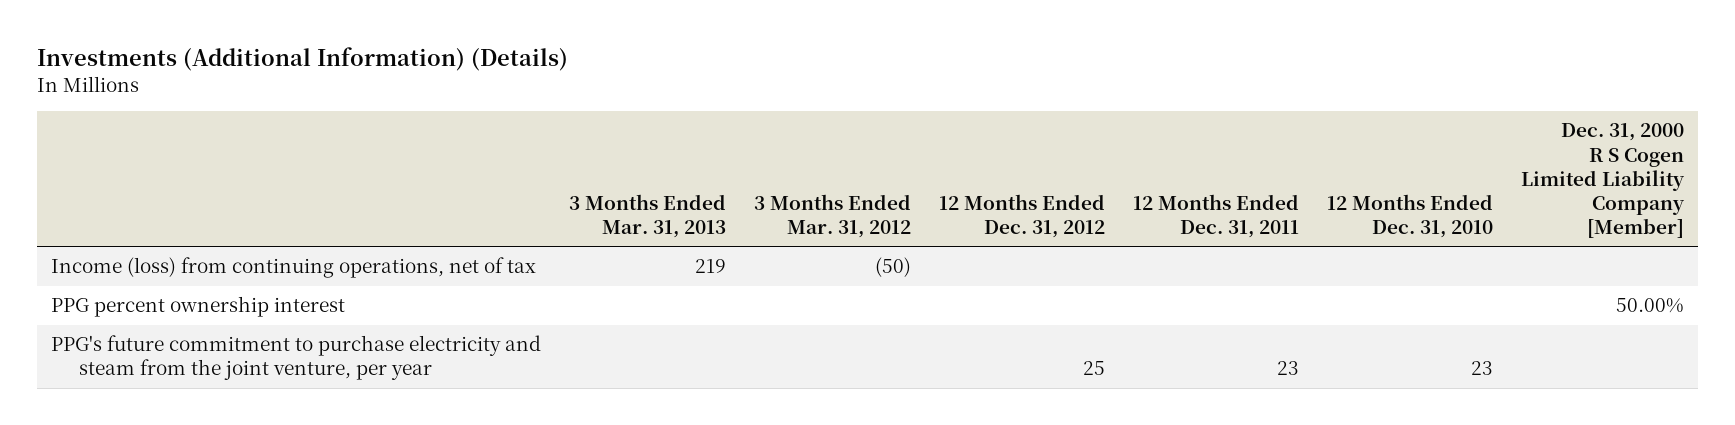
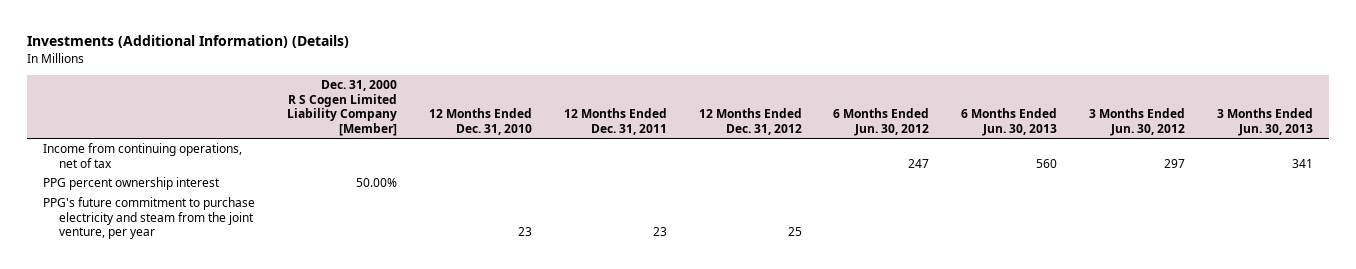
- | 3 Months Ended Mar. 31, 2013 | 3 Months Ended Mar. 31, 2012 | 12 Months Ended Dec. 31, 2012 | 12 Months Ended Dec. 31, 2011 | 12 Months Ended Dec. 31, 2010 | Dec. 31, 2000 R S Cogen Limited Liability Company [Member]
+ | Dec. 31, 2000 R S Cogen Limited Liability Company [Member] | 12 Months Ended Dec. 31, 2010 | 12 Months Ended Dec. 31, 2011 | 12 Months Ended Dec. 31, 2012 | 6 Months Ended Jun. 30, 2012 | 6 Months Ended Jun. 30, 2013 | 3 Months Ended Jun. 30, 2012 | 3 Months Ended Jun. 30, 2013
- Income (loss) from continuing operations, net of tax | 219 | (50) | | | |
+ Income from continuing operations, net of tax | | | | | 247 | 560 | 297 | 341

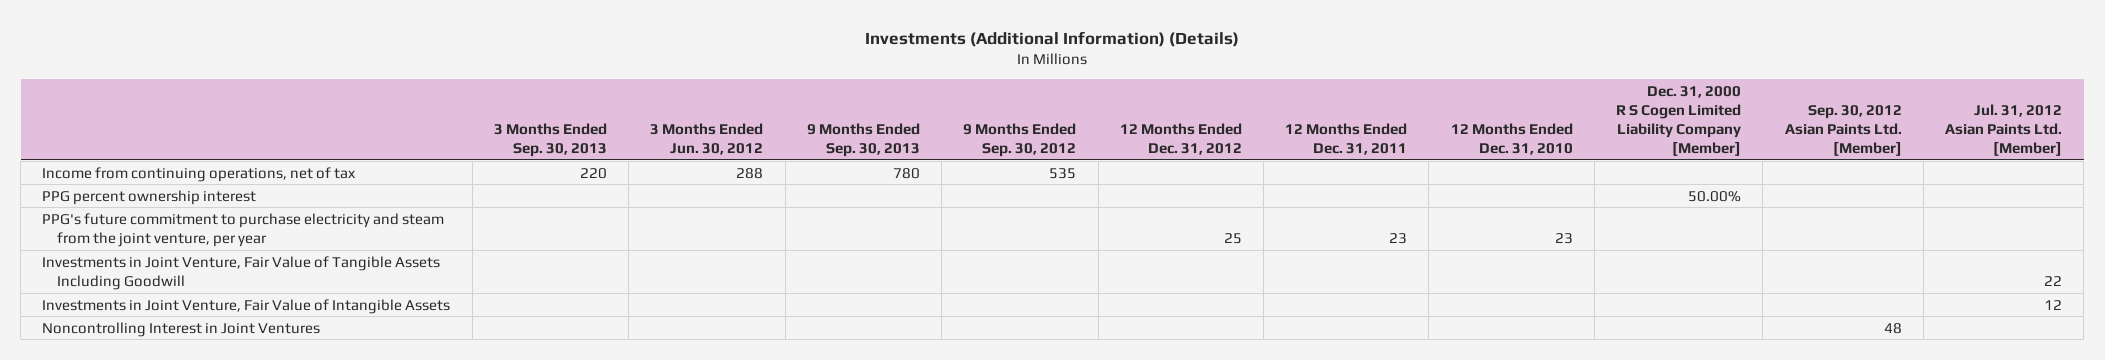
- | Dec. 31, 2000 R S Cogen Limited Liability Company [Member] | 12 Months Ended Dec. 31, 2010 | 12 Months Ended Dec. 31, 2011 | 12 Months Ended Dec. 31, 2012 | 6 Months Ended Jun. 30, 2012 | 6 Months Ended Jun. 30, 2013 | 3 Months Ended Jun. 30, 2012 | 3 Months Ended Jun. 30, 2013
+ | 3 Months Ended Sep. 30, 2013 | 3 Months Ended Jun. 30, 2012 | 9 Months Ended Sep. 30, 2013 | 9 Months Ended Sep. 30, 2012 | 12 Months Ended Dec. 31, 2012 | 12 Months Ended Dec. 31, 2011 | 12 Months Ended Dec. 31, 2010 | Dec. 31, 2000 R S Cogen Limited Liability Company [Member] | Sep. 30, 2012 Asian Paints Ltd. [Member] | Jul. 31, 2012 Asian Paints Ltd. [Member]
- Income from continuing operations, net of tax | | | | | 247 | 560 | 297 | 341
+ Income from continuing operations, net of tax | 220 | 288 | 780 | 535 | | | | | |
+ Investments in Joint Venture, Fair Value of Tangible Assets Including Goodwill | | | | | | | | | | 22
+ Investments in Joint Venture, Fair Value of Intangible Assets | | | | | | | | | | 12
+ Noncontrolling Interest in Joint Ventures | | | | | | | | | 48 |

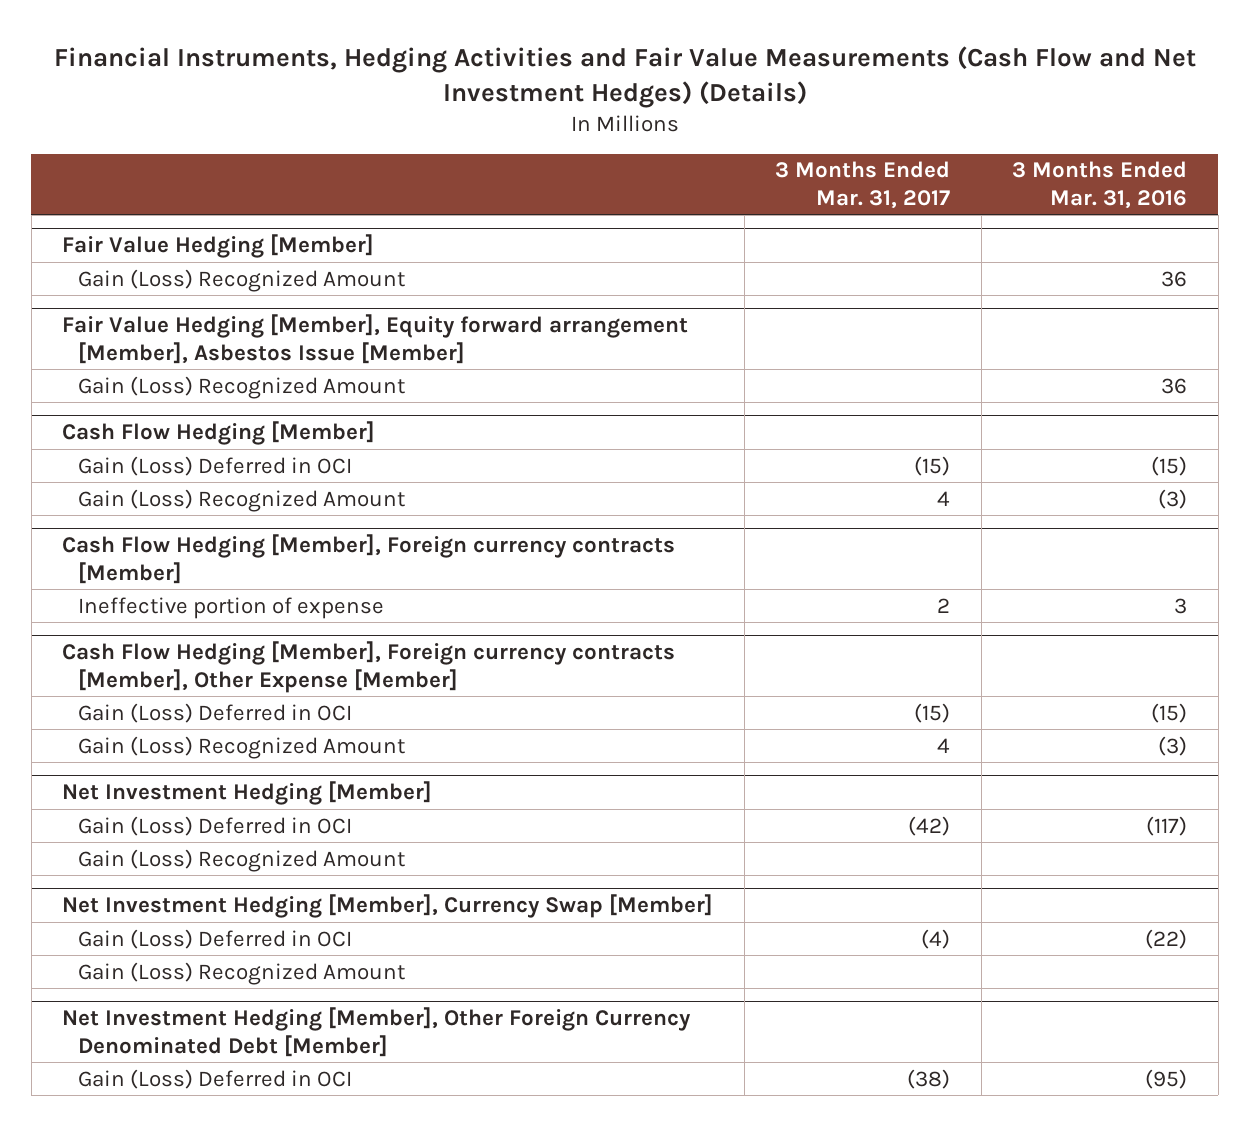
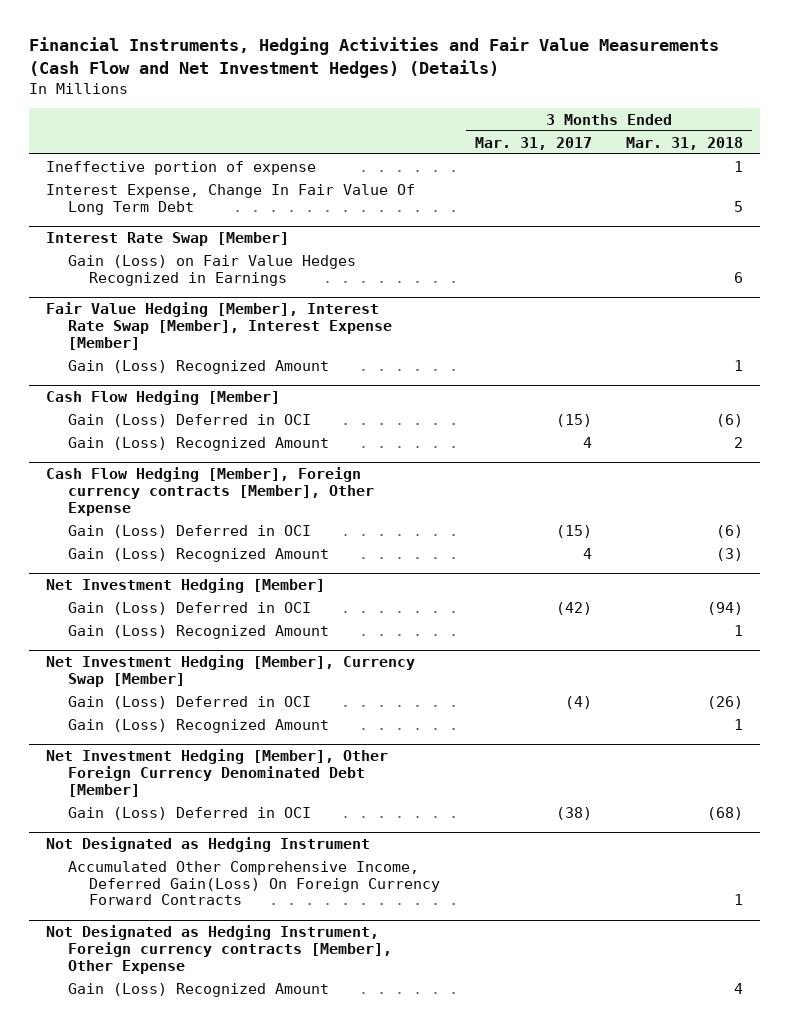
- | 3 Months Ended Mar. 31, 2017 | 3 Months Ended Mar. 31, 2016
+ | 3 Months Ended Mar. 31, 2017 | 3 Months Ended Mar. 31, 2018
- Fair Value Hedging [Member]
+ Ineffective portion of expense | | 1
+ Interest Expense, Change In Fair Value Of Long Term Debt | | 5
+ Interest Rate Swap [Member]
+ Gain (Loss) on Fair Value Hedges Recognized in Earnings | | 6
+ Fair Value Hedging [Member], Interest Rate Swap [Member], Interest Expense [Member]
- Fair Value Hedging [Member], Equity forward arrangement [Member], Asbestos Issue [Member]
- Gain (Loss) Recognized Amount | | 36
- Cash Flow Hedging [Member], Foreign currency contracts [Member]
- Ineffective portion of expense | 2 | 3
- Cash Flow Hedging [Member], Foreign currency contracts [Member], Other Expense [Member]
+ Cash Flow Hedging [Member], Foreign currency contracts [Member], Other Expense
+ Not Designated as Hedging Instrument
+ Accumulated Other Comprehensive Income, Deferred Gain(Loss) On Foreign Currency Forward Contracts | | 1
+ Not Designated as Hedging Instrument, Foreign currency contracts [Member], Other Expense
+ Gain (Loss) Recognized Amount | | 4

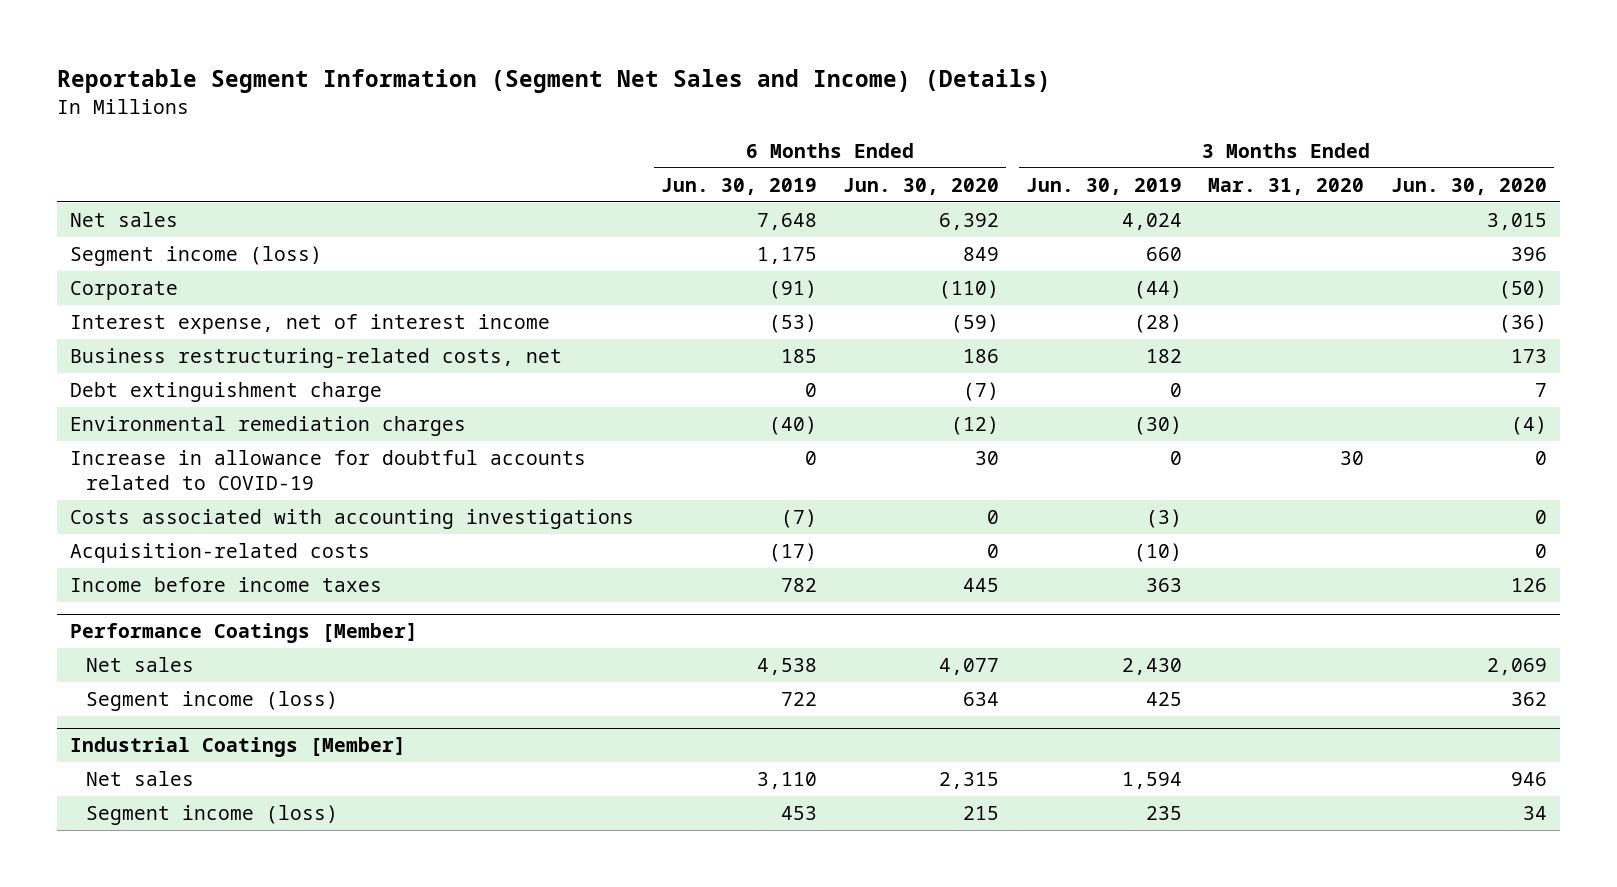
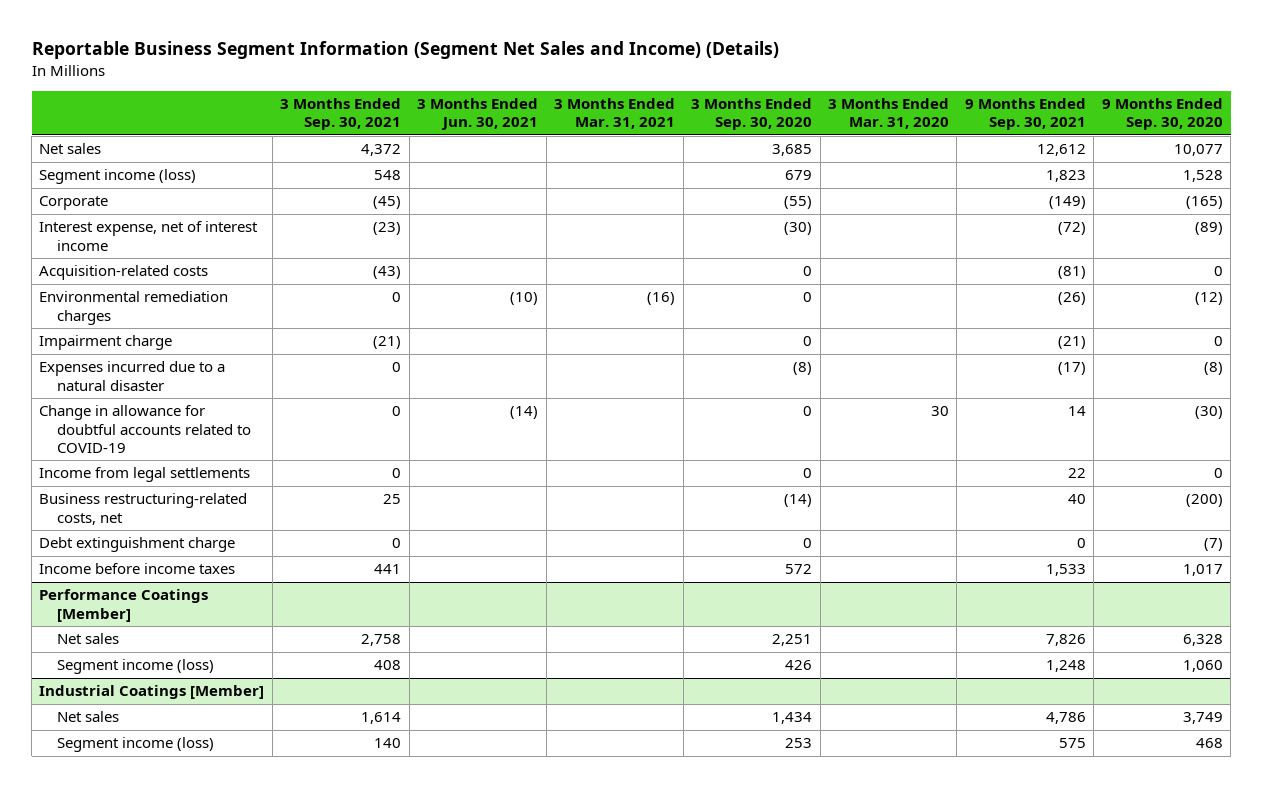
- Reportable Segment Information (Segment Net Sales and Income) (Details)
+ Reportable Business Segment Information (Segment Net Sales and Income) (Details)
- | 6 Months Ended Jun. 30, 2019 | 6 Months Ended Jun. 30, 2020 | 3 Months Ended Jun. 30, 2019 | 3 Months Ended Mar. 31, 2020 | 3 Months Ended Jun. 30, 2020
+ | 3 Months Ended Sep. 30, 2021 | 3 Months Ended Jun. 30, 2021 | 3 Months Ended Mar. 31, 2021 | 3 Months Ended Sep. 30, 2020 | 3 Months Ended Mar. 31, 2020 | 9 Months Ended Sep. 30, 2021 | 9 Months Ended Sep. 30, 2020
moved up: Acquisition-related costs | (43) | | | 0 | | (81) | 0
moved up: Environmental remediation charges | 0 | (10) | (16) | 0 | | (26) | (12)
+ Impairment charge | (21) | | | 0 | | (21) | 0
+ Expenses incurred due to a natural disaster | 0 | | | (8) | | (17) | (8)
+ Change in allowance for doubtful accounts related to COVID-19 | 0 | (14) | | 0 | 30 | 14 | (30)
+ Income from legal settlements | 0 | | | 0 | | 22 | 0
- Increase in allowance for doubtful accounts related to COVID-19 | 0 | 30 | 0 | 30 | 0
- Costs associated with accounting investigations | (7) | 0 | (3) | | 0

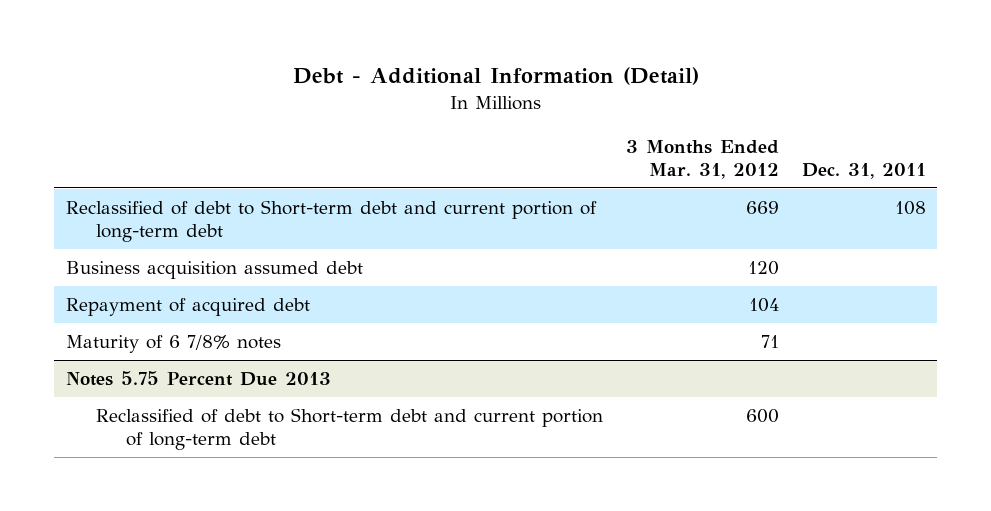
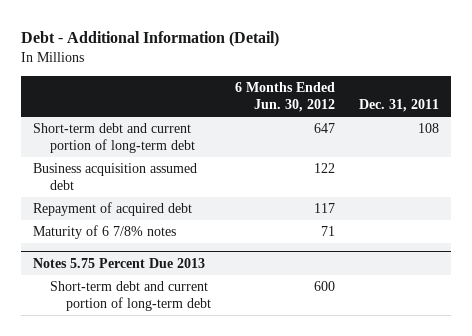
- | 3 Months Ended Mar. 31, 2012 | Dec. 31, 2011
+ | 6 Months Ended Jun. 30, 2012 | Dec. 31, 2011
- Reclassified of debt to Short-term debt and current portion of long-term debt | 669 | 108
+ Short-term debt and current portion of long-term debt | 647 | 108
@ Notes 5.75 Percent Due 2013
- Reclassified of debt to Short-term debt and current portion of long-term debt | 600 |
+ Short-term debt and current portion of long-term debt | 600 |

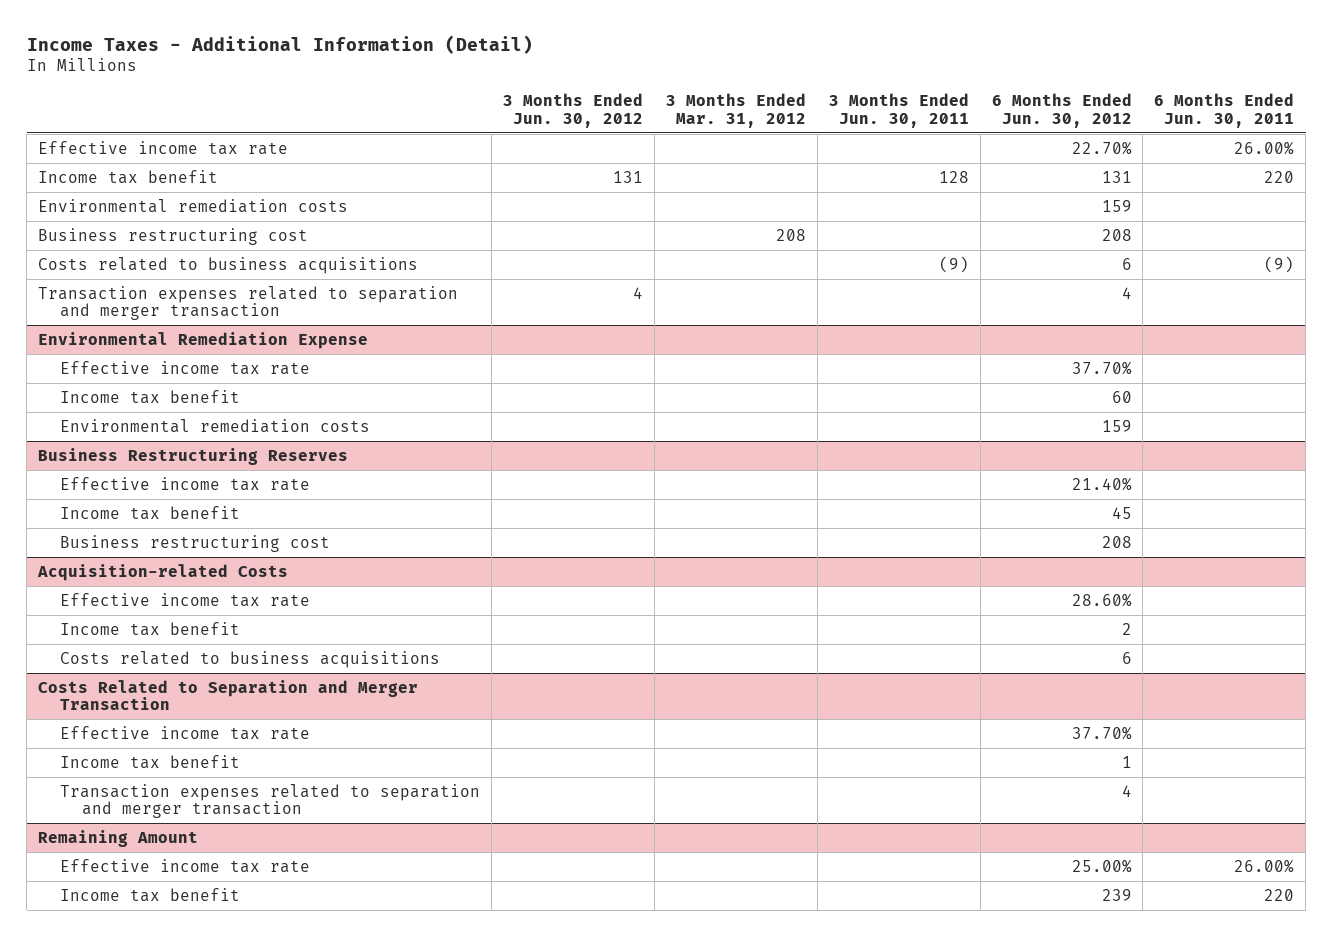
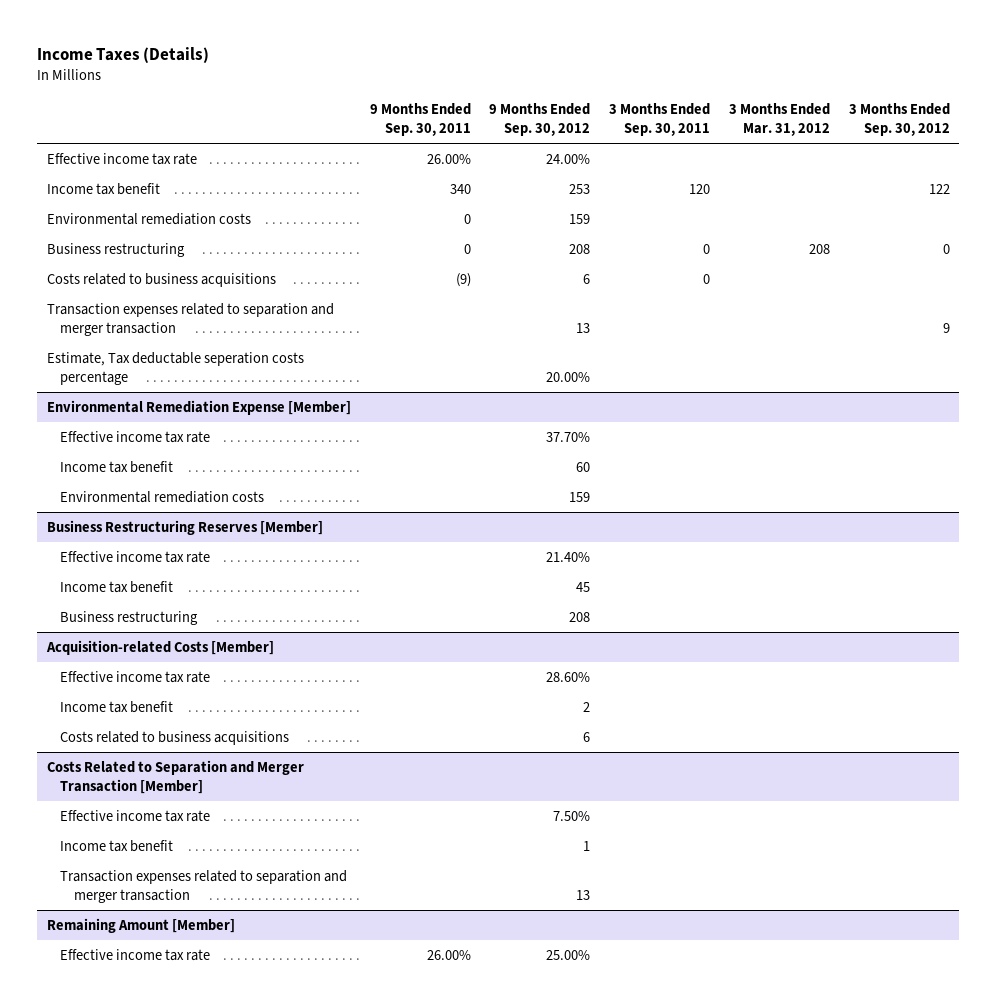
- Income Taxes - Additional Information (Detail)
+ Income Taxes (Details)
- | 3 Months Ended Jun. 30, 2012 | 3 Months Ended Mar. 31, 2012 | 3 Months Ended Jun. 30, 2011 | 6 Months Ended Jun. 30, 2012 | 6 Months Ended Jun. 30, 2011
+ | 9 Months Ended Sep. 30, 2011 | 9 Months Ended Sep. 30, 2012 | 3 Months Ended Sep. 30, 2011 | 3 Months Ended Mar. 31, 2012 | 3 Months Ended Sep. 30, 2012
- Business restructuring cost | | 208 | | 208 |
+ Business restructuring | 0 | 208 | 0 | 208 | 0
- Environmental Remediation Expense
+ Estimate, Tax deductable seperation costs percentage | | 20.00% | | |
+ Environmental Remediation Expense [Member]
- Business Restructuring Reserves
+ Business Restructuring Reserves [Member]
- Business restructuring cost | | | | 208 |
- Acquisition-related Costs
+ Business restructuring | | 208 | | |
+ Acquisition-related Costs [Member]
- Costs Related to Separation and Merger Transaction
+ Costs Related to Separation and Merger Transaction [Member]
- Remaining Amount
+ Remaining Amount [Member]
- Income tax benefit | | | | 239 | 220

